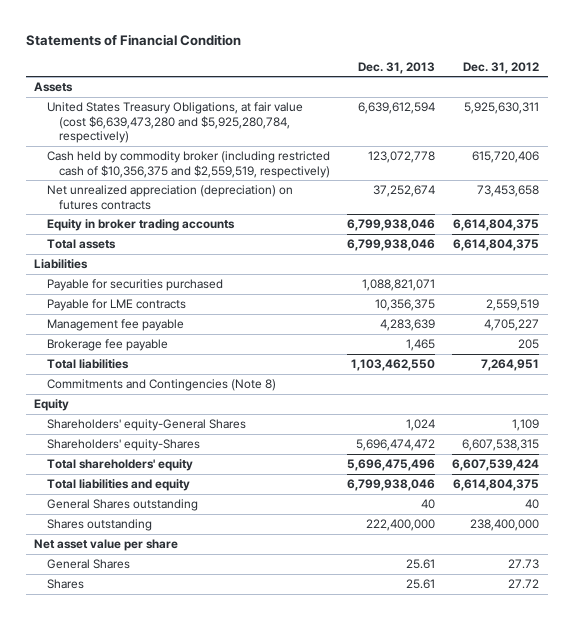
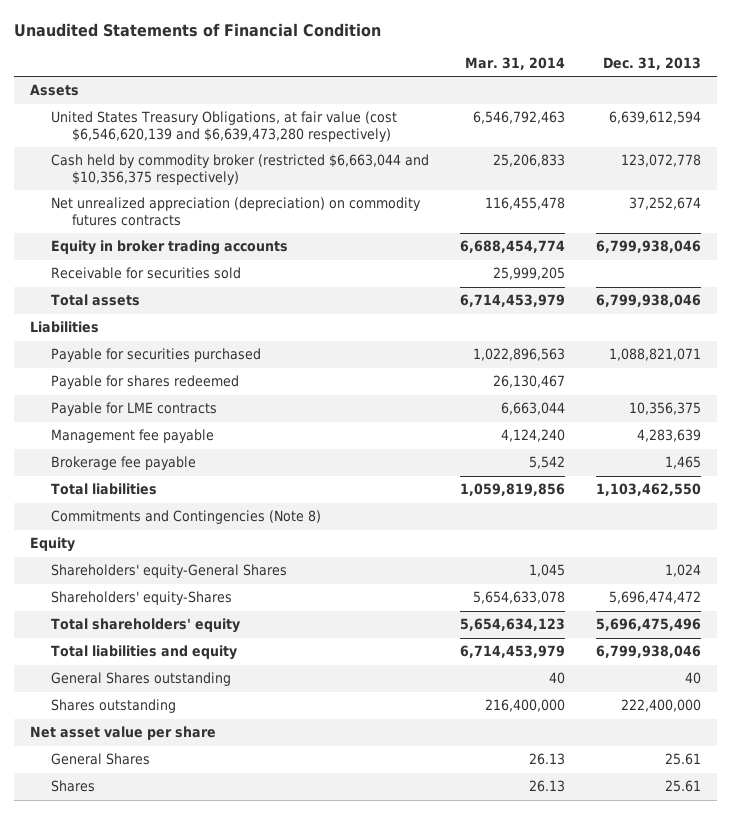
- Statements of Financial Condition
+ Unaudited Statements of Financial Condition
- | Dec. 31, 2013 | Dec. 31, 2012
+ | Mar. 31, 2014 | Dec. 31, 2013
- United States Treasury Obligations, at fair value (cost $6,639,473,280 and $5,925,280,784, respectively) | 6,639,612,594 | 5,925,630,311
- Cash held by commodity broker (including restricted cash of $10,356,375 and $2,559,519, respectively) | 123,072,778 | 615,720,406
- Net unrealized appreciation (depreciation) on futures contracts | 37,252,674 | 73,453,658
+ United States Treasury Obligations, at fair value (cost $6,546,620,139 and $6,639,473,280 respectively) | 6,546,792,463 | 6,639,612,594
+ Cash held by commodity broker (restricted $6,663,044 and $10,356,375 respectively) | 25,206,833 | 123,072,778
+ Net unrealized appreciation (depreciation) on commodity futures contracts | 116,455,478 | 37,252,674
+ Receivable for securities sold | 25,999,205 |
+ Payable for shares redeemed | 26,130,467 |

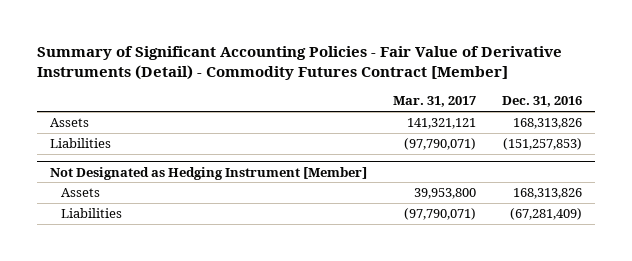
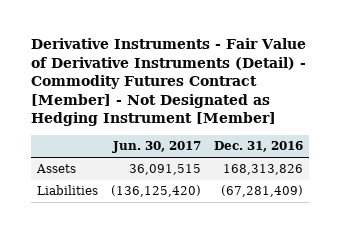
- Summary of Significant Accounting Policies - Fair Value of Derivative Instruments (Detail) - Commodity Futures Contract [Member]
+ Derivative Instruments - Fair Value of Derivative Instruments (Detail) - Commodity Futures Contract [Member] - Not Designated as Hedging Instrument [Member]
- | Mar. 31, 2017 | Dec. 31, 2016
+ | Jun. 30, 2017 | Dec. 31, 2016
- Liabilities | (97,790,071) | (151,257,853)
- Not Designated as Hedging Instrument [Member]
- Assets | 39,953,800 | 168,313,826

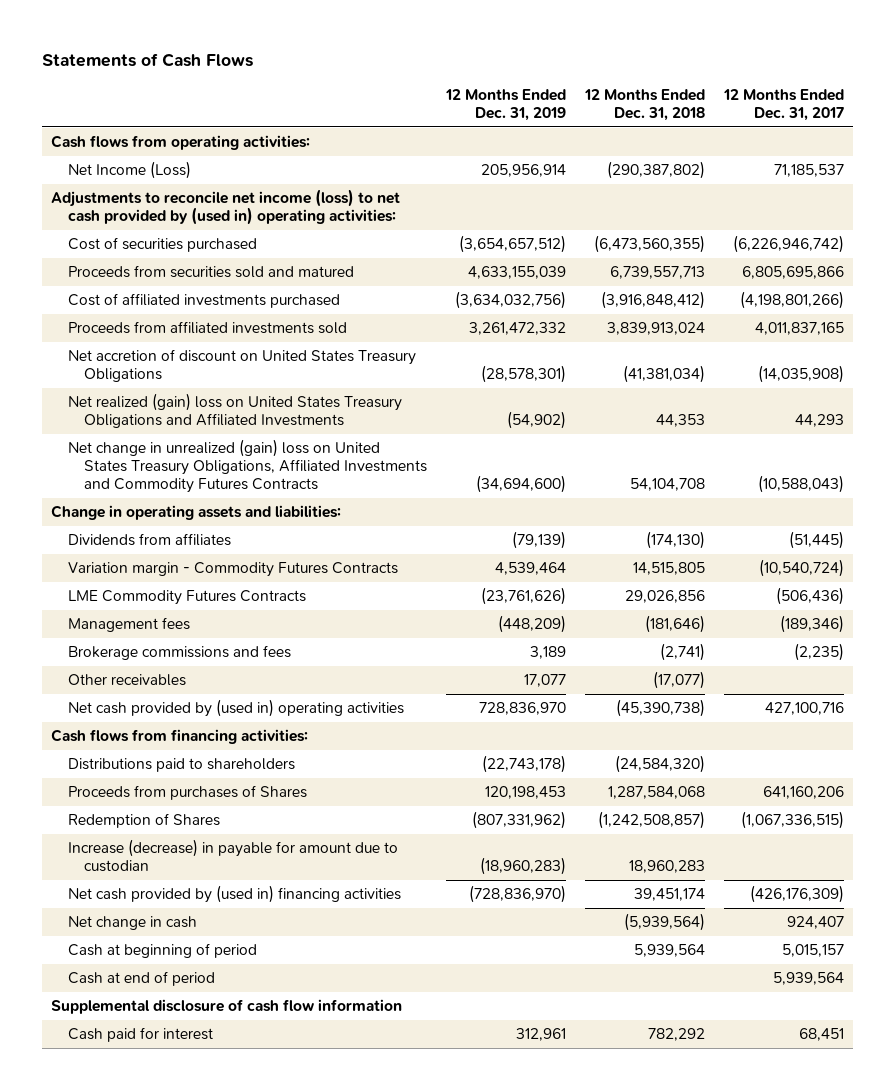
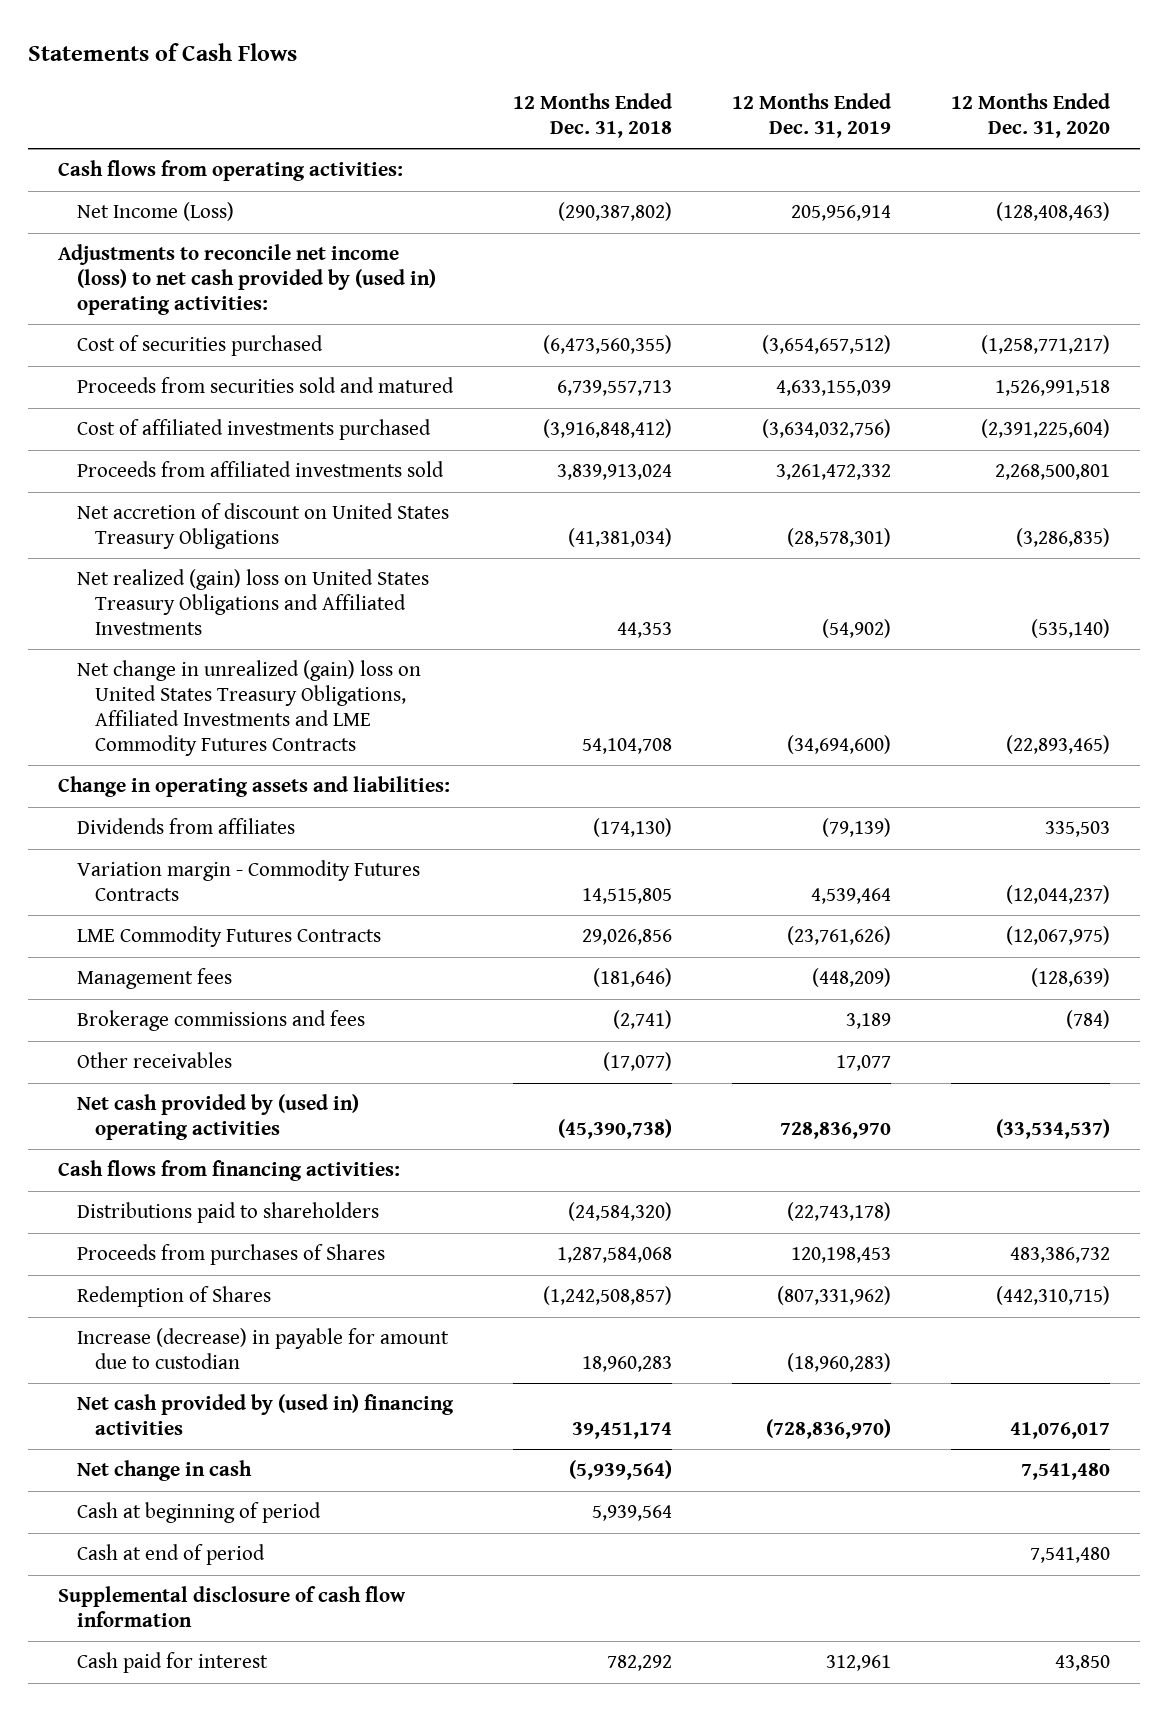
- | 12 Months Ended Dec. 31, 2019 | 12 Months Ended Dec. 31, 2018 | 12 Months Ended Dec. 31, 2017
+ | 12 Months Ended Dec. 31, 2018 | 12 Months Ended Dec. 31, 2019 | 12 Months Ended Dec. 31, 2020
- Net change in unrealized (gain) loss on United States Treasury Obligations, Affiliated Investments and Commodity Futures Contracts | (34,694,600) | 54,104,708 | (10,588,043)
+ Net change in unrealized (gain) loss on United States Treasury Obligations, Affiliated Investments and LME Commodity Futures Contracts | 54,104,708 | (34,694,600) | (22,893,465)

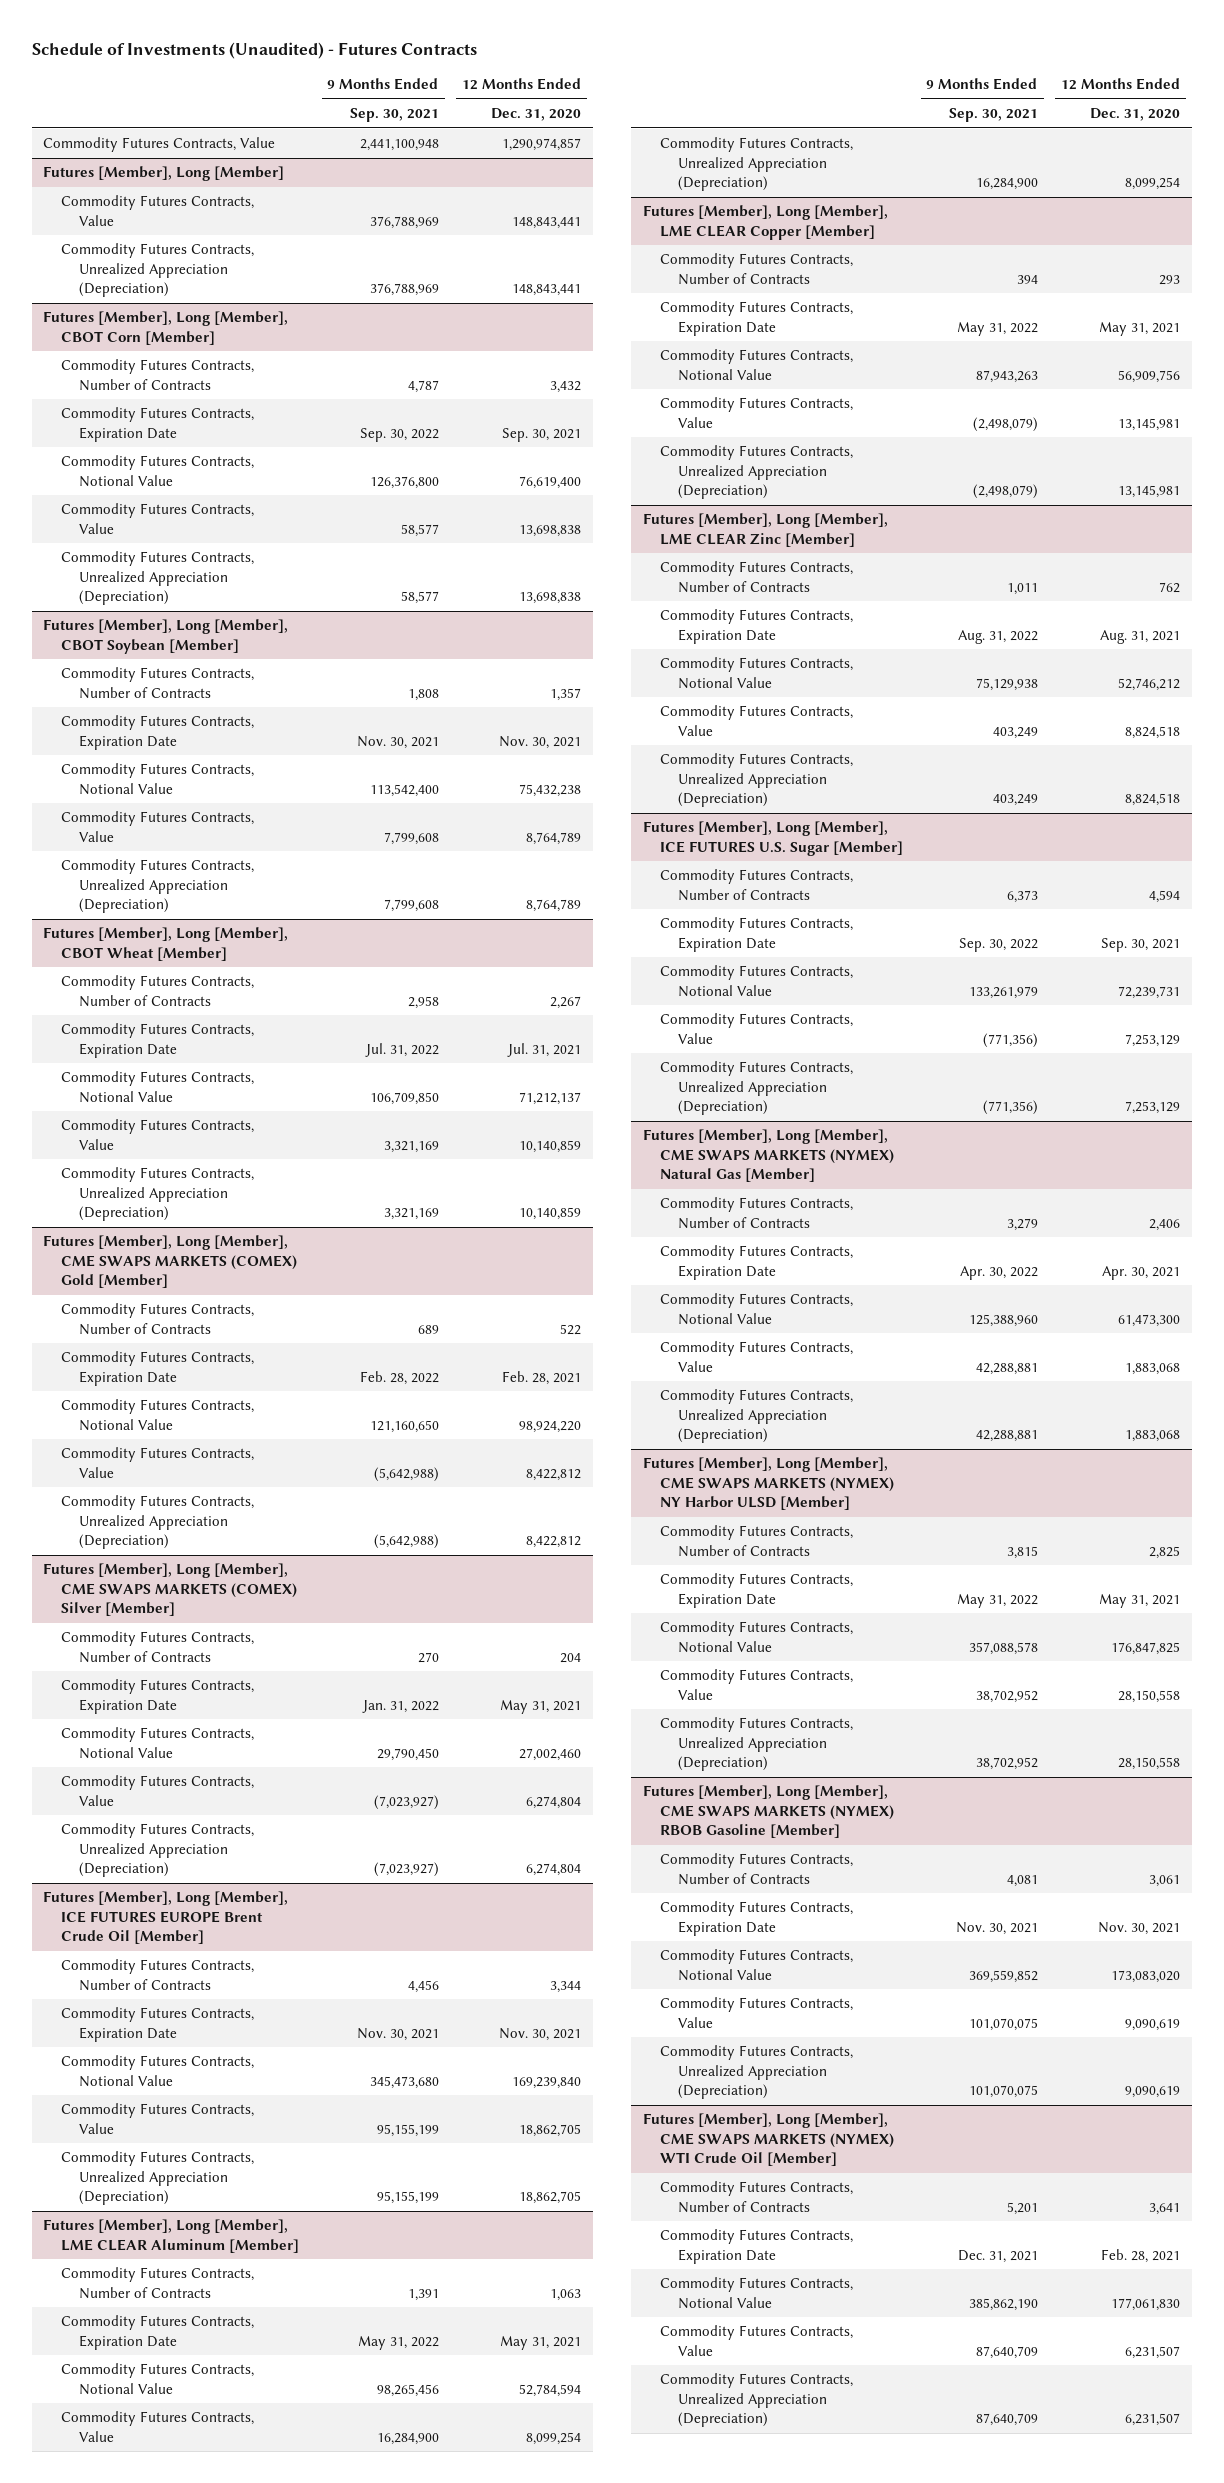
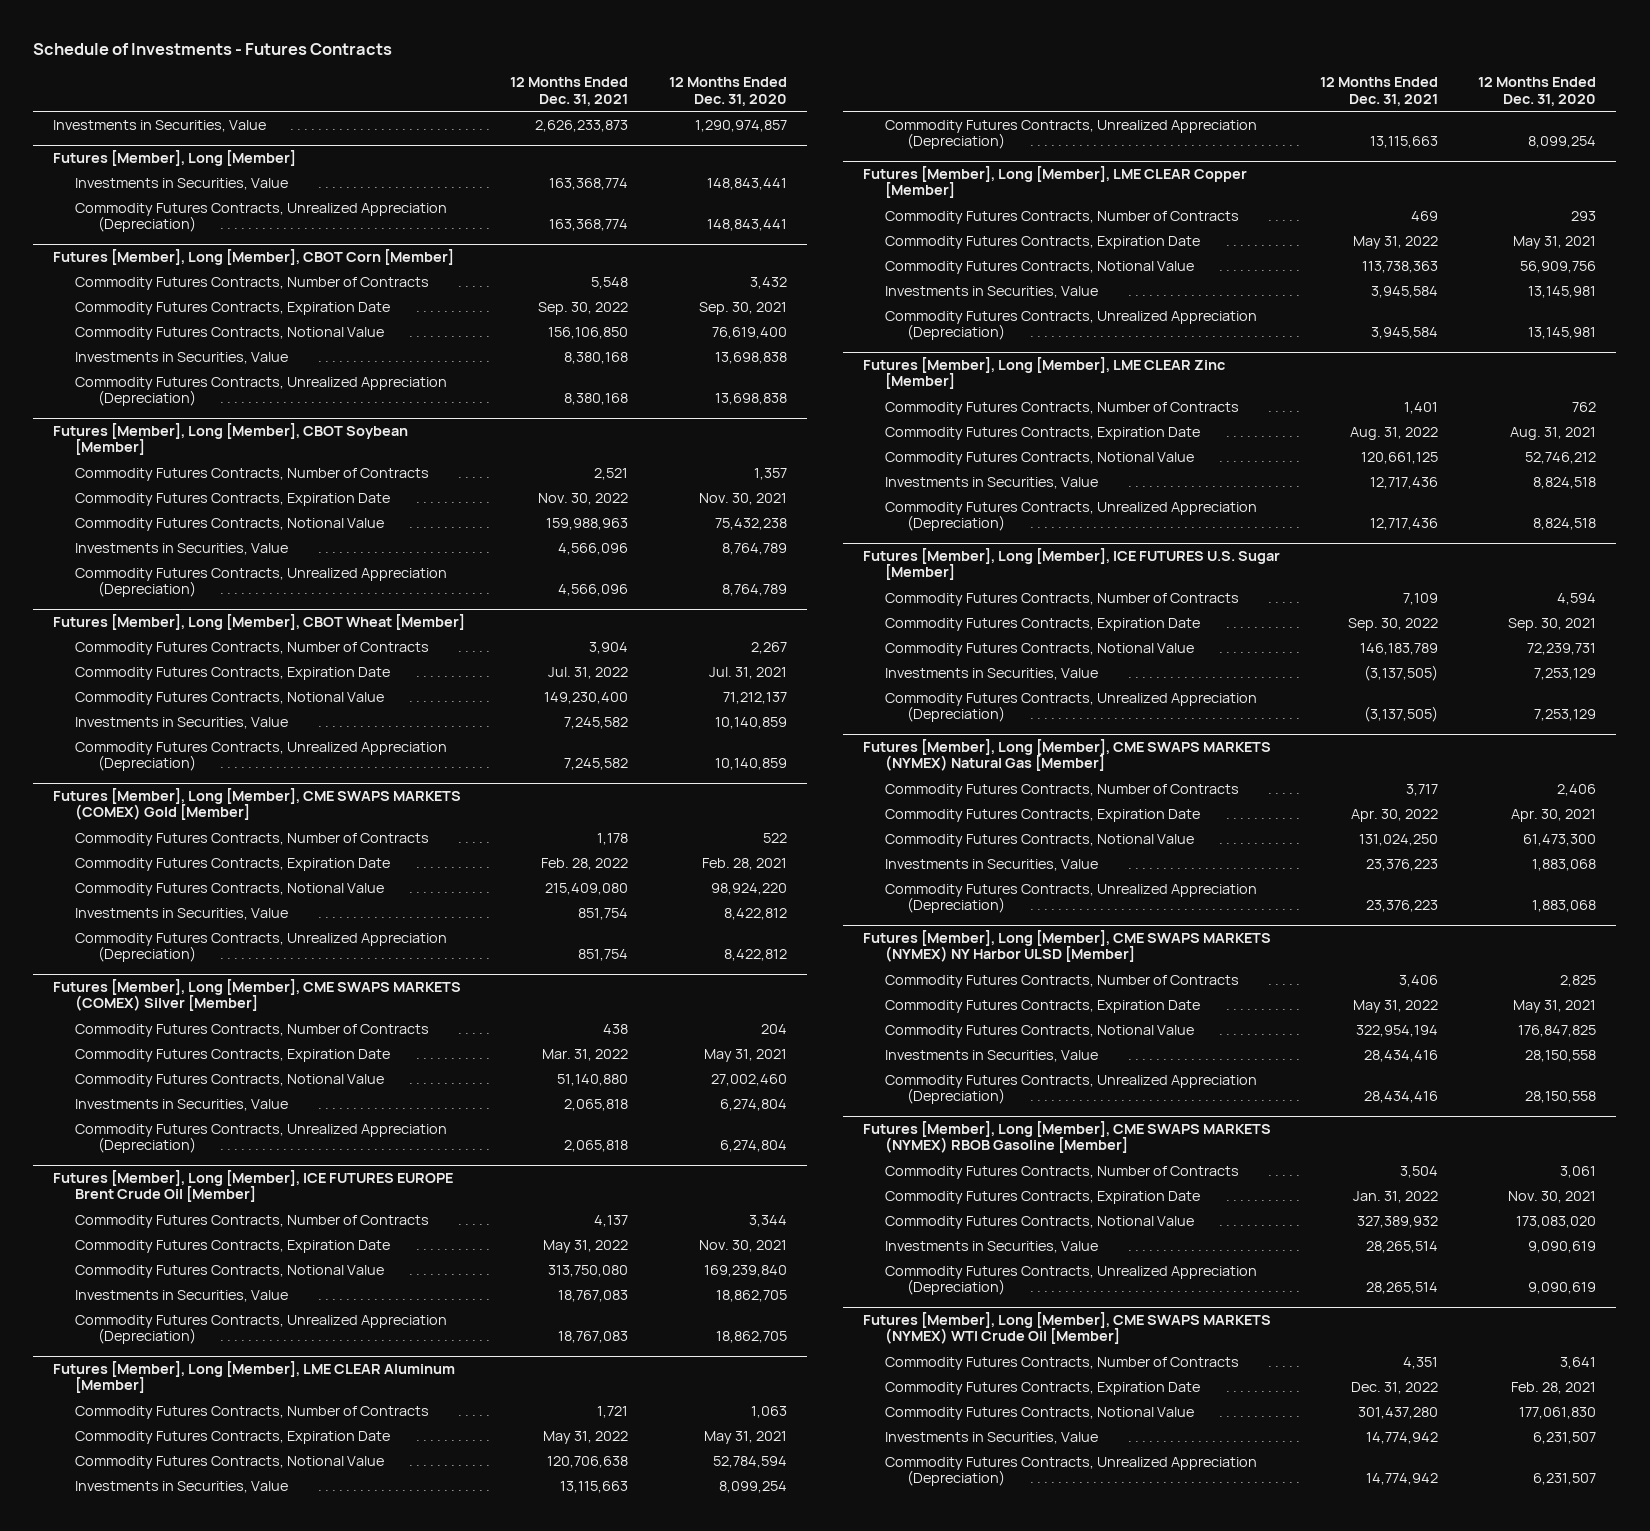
- Schedule of Investments (Unaudited) - Futures Contracts
+ Schedule of Investments - Futures Contracts
- | 9 Months Ended Sep. 30, 2021 | 12 Months Ended Dec. 31, 2020
+ | 12 Months Ended Dec. 31, 2021 | 12 Months Ended Dec. 31, 2020
- Commodity Futures Contracts, Value | 2,441,100,948 | 1,290,974,857
+ Investments in Securities, Value | 2,626,233,873 | 1,290,974,857
@ Futures [Member], Long [Member]
- Commodity Futures Contracts, Value | 376,788,969 | 148,843,441
+ Investments in Securities, Value | 163,368,774 | 148,843,441
@ Futures [Member], Long [Member], CBOT Corn [Member]
- Commodity Futures Contracts, Value | 58,577 | 13,698,838
+ Investments in Securities, Value | 8,380,168 | 13,698,838
@ Futures [Member], Long [Member], CBOT Soybean [Member]
- Commodity Futures Contracts, Value | 7,799,608 | 8,764,789
+ Investments in Securities, Value | 4,566,096 | 8,764,789
@ Futures [Member], Long [Member], CBOT Wheat [Member]
- Commodity Futures Contracts, Value | 3,321,169 | 10,140,859
+ Investments in Securities, Value | 7,245,582 | 10,140,859
@ Futures [Member], Long [Member], CME SWAPS MARKETS (COMEX) Gold [Member]
- Commodity Futures Contracts, Value | (5,642,988) | 8,422,812
+ Investments in Securities, Value | 851,754 | 8,422,812
@ Futures [Member], Long [Member], CME SWAPS MARKETS (COMEX) Silver [Member]
- Commodity Futures Contracts, Value | (7,023,927) | 6,274,804
+ Investments in Securities, Value | 2,065,818 | 6,274,804
@ Futures [Member], Long [Member], ICE FUTURES EUROPE Brent Crude Oil [Member]
- Commodity Futures Contracts, Value | 95,155,199 | 18,862,705
+ Investments in Securities, Value | 18,767,083 | 18,862,705
@ Futures [Member], Long [Member], LME CLEAR Aluminum [Member]
- Commodity Futures Contracts, Value | 16,284,900 | 8,099,254
+ Investments in Securities, Value | 13,115,663 | 8,099,254
@ Futures [Member], Long [Member], LME CLEAR Copper [Member]
- Commodity Futures Contracts, Value | (2,498,079) | 13,145,981
+ Investments in Securities, Value | 3,945,584 | 13,145,981
@ Futures [Member], Long [Member], LME CLEAR Zinc [Member]
- Commodity Futures Contracts, Value | 403,249 | 8,824,518
+ Investments in Securities, Value | 12,717,436 | 8,824,518
@ Futures [Member], Long [Member], ICE FUTURES U.S. Sugar [Member]
- Commodity Futures Contracts, Value | (771,356) | 7,253,129
+ Investments in Securities, Value | (3,137,505) | 7,253,129
@ Futures [Member], Long [Member], CME SWAPS MARKETS (NYMEX) Natural Gas [Member]
- Commodity Futures Contracts, Value | 42,288,881 | 1,883,068
+ Investments in Securities, Value | 23,376,223 | 1,883,068
@ Futures [Member], Long [Member], CME SWAPS MARKETS (NYMEX) NY Harbor ULSD [Member]
- Commodity Futures Contracts, Value | 38,702,952 | 28,150,558
+ Investments in Securities, Value | 28,434,416 | 28,150,558
@ Futures [Member], Long [Member], CME SWAPS MARKETS (NYMEX) RBOB Gasoline [Member]
- Commodity Futures Contracts, Value | 101,070,075 | 9,090,619
+ Investments in Securities, Value | 28,265,514 | 9,090,619
@ Futures [Member], Long [Member], CME SWAPS MARKETS (NYMEX) WTI Crude Oil [Member]
- Commodity Futures Contracts, Value | 87,640,709 | 6,231,507
+ Investments in Securities, Value | 14,774,942 | 6,231,507

